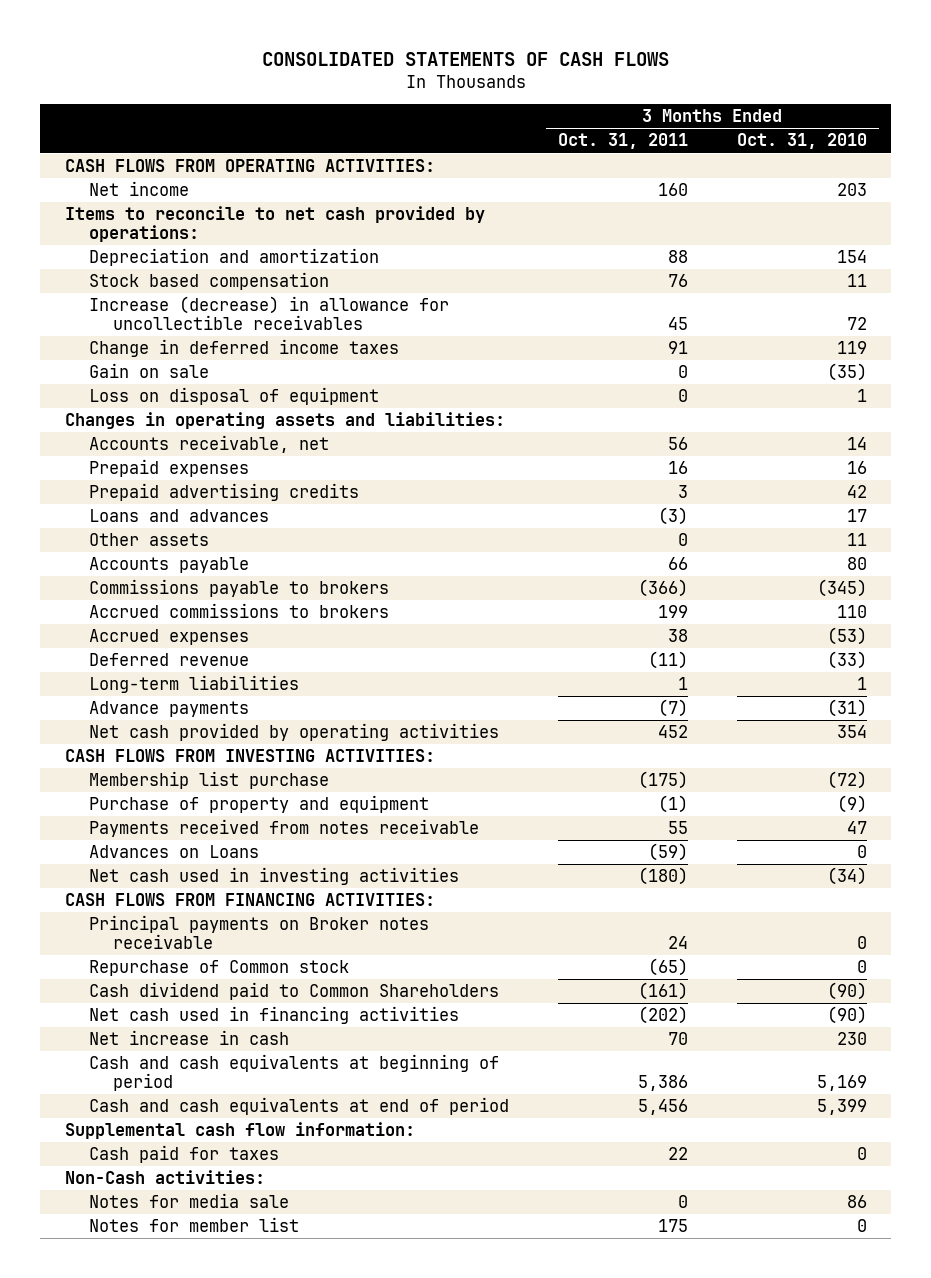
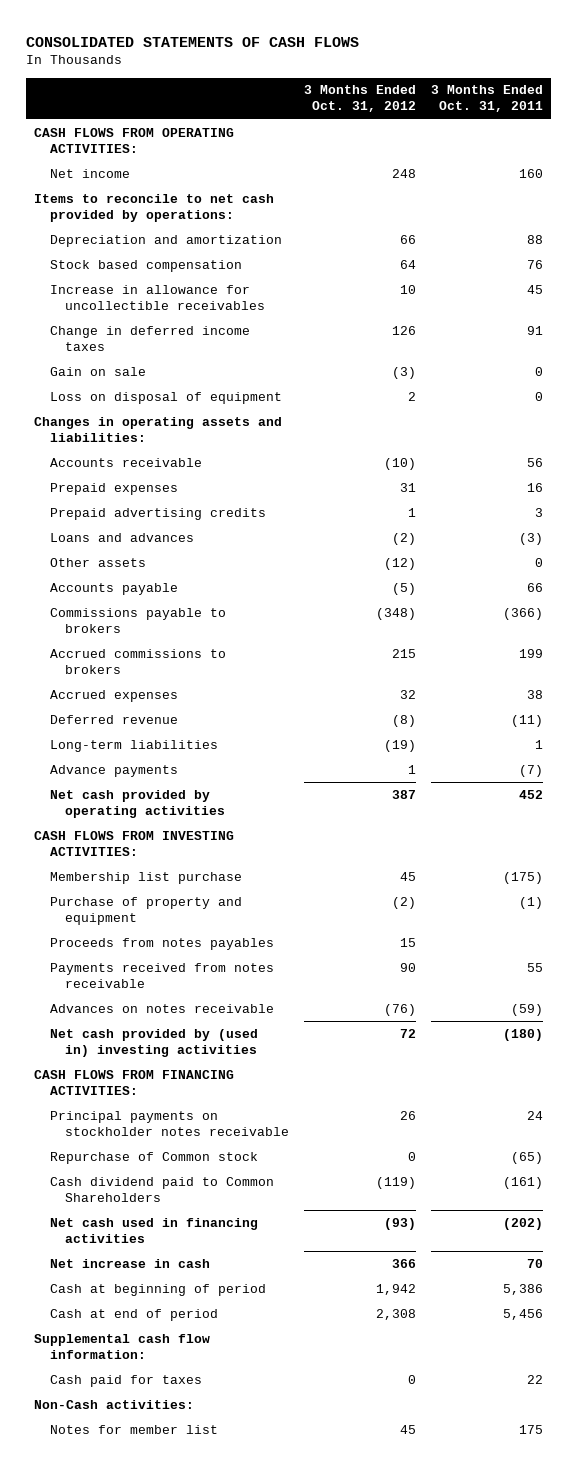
- | 3 Months Ended Oct. 31, 2011 | 3 Months Ended Oct. 31, 2010
+ | 3 Months Ended Oct. 31, 2012 | 3 Months Ended Oct. 31, 2011
- Increase (decrease) in allowance for uncollectible receivables | 45 | 72
+ Increase in allowance for uncollectible receivables | 10 | 45
- Accounts receivable, net | 56 | 14
+ Accounts receivable | (10) | 56
+ Proceeds from notes payables | 15 |
- Advances on Loans | (59) | 0
- Net cash used in investing activities | (180) | (34)
+ Advances on notes receivable | (76) | (59)
+ Net cash provided by (used in) investing activities | 72 | (180)
- Principal payments on Broker notes receivable | 24 | 0
+ Principal payments on stockholder notes receivable | 26 | 24
- Cash and cash equivalents at beginning of period | 5,386 | 5,169
- Cash and cash equivalents at end of period | 5,456 | 5,399
+ Cash at beginning of period | 1,942 | 5,386
+ Cash at end of period | 2,308 | 5,456
- Notes for media sale | 0 | 86

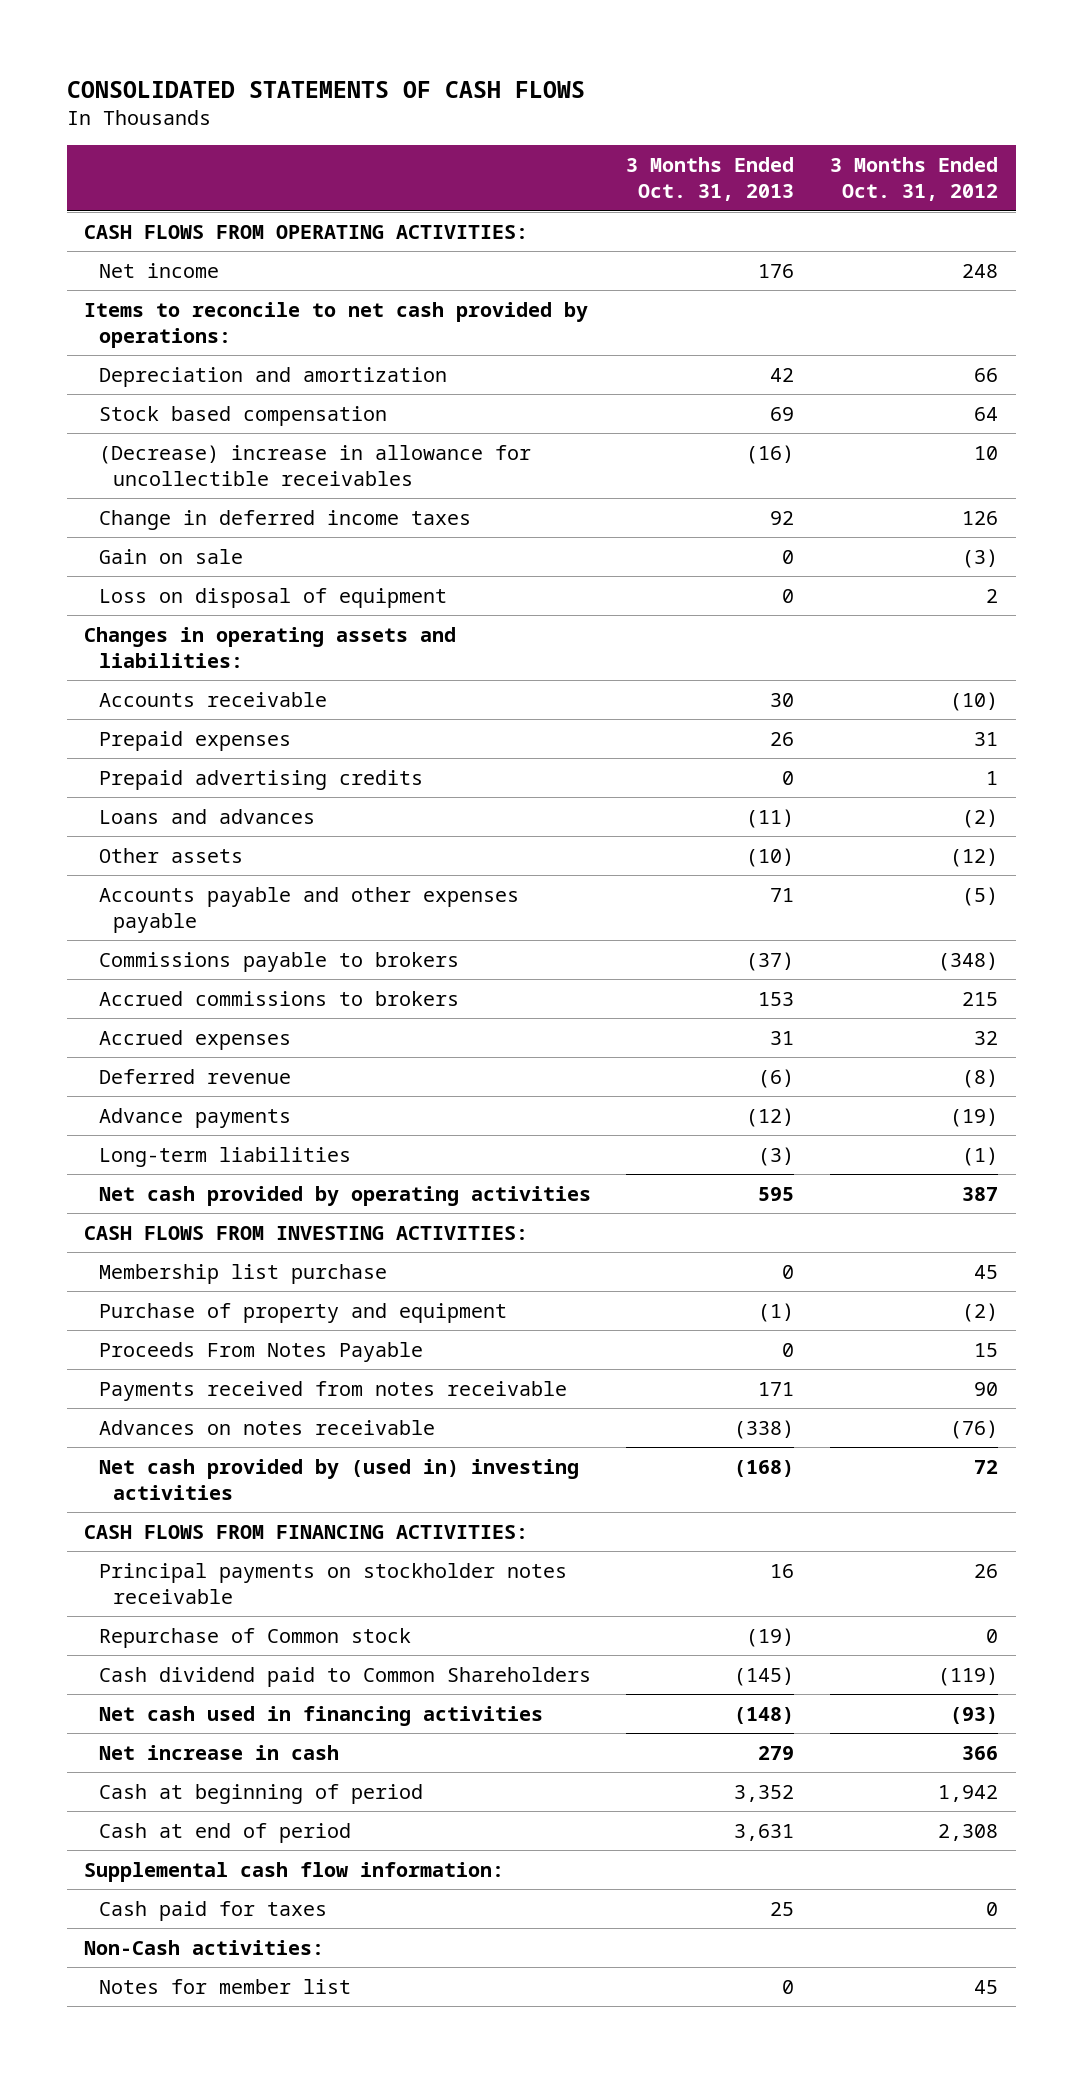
- | 3 Months Ended Oct. 31, 2012 | 3 Months Ended Oct. 31, 2011
+ | 3 Months Ended Oct. 31, 2013 | 3 Months Ended Oct. 31, 2012
- Increase in allowance for uncollectible receivables | 10 | 45
+ (Decrease) increase in allowance for uncollectible receivables | (16) | 10
- Accounts payable | (5) | 66
+ Accounts payable and other expenses payable | 71 | (5)
- Long-term liabilities | (19) | 1
- Advance payments | 1 | (7)
+ Advance payments | (12) | (19)
+ Long-term liabilities | (3) | (1)
- Proceeds from notes payables | 15 |
+ Proceeds From Notes Payable | 0 | 15

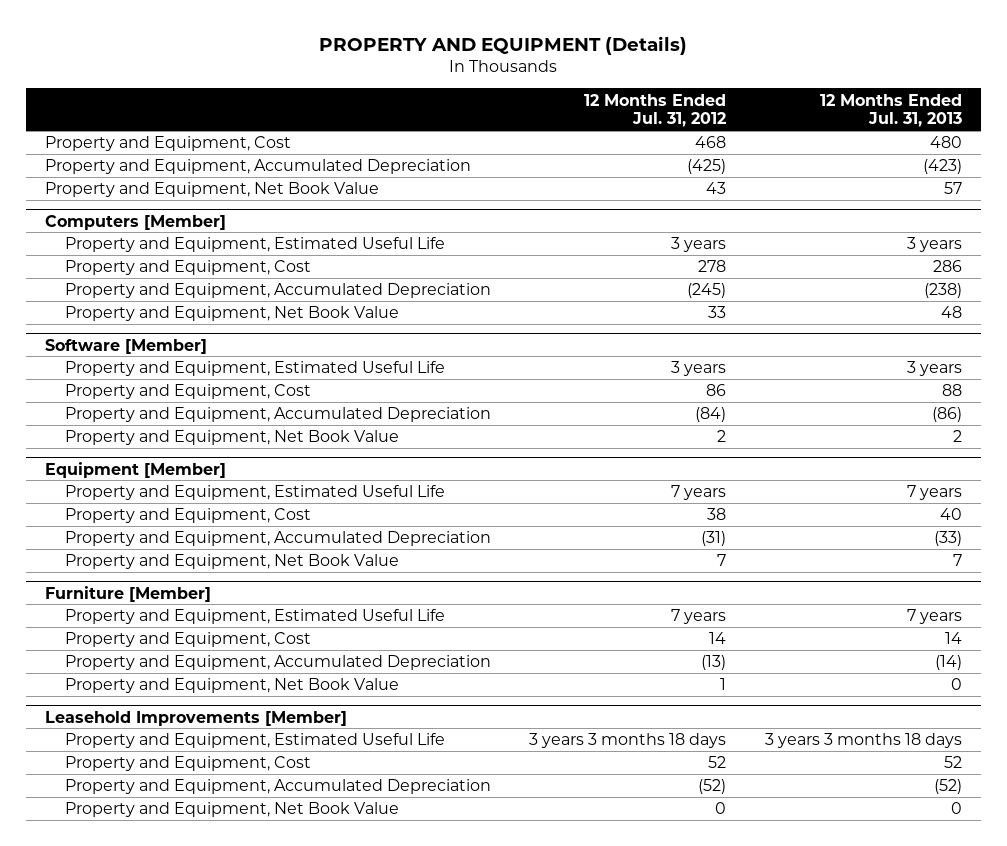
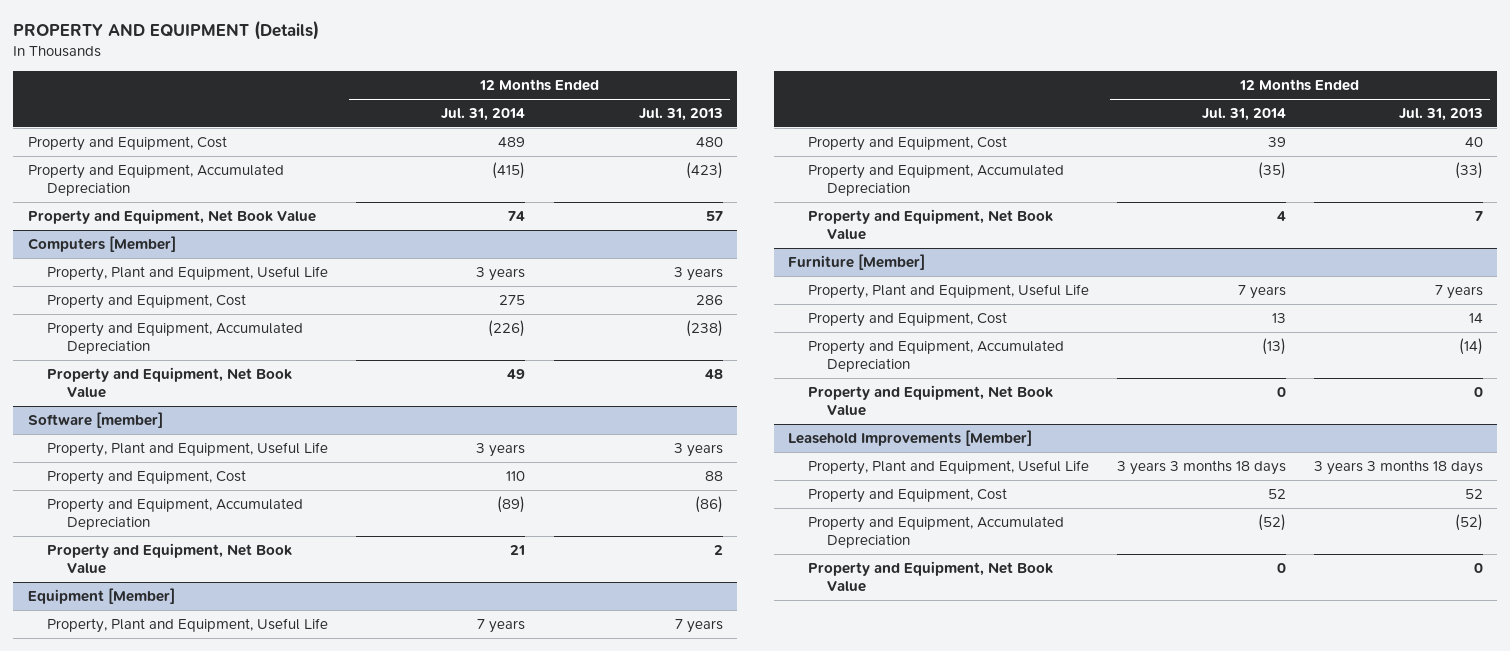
- | 12 Months Ended Jul. 31, 2012 | 12 Months Ended Jul. 31, 2013
+ | 12 Months Ended Jul. 31, 2014 | 12 Months Ended Jul. 31, 2013
@ Computers [Member]
- Property and Equipment, Estimated Useful Life | 3 years | 3 years
+ Property, Plant and Equipment, Useful Life | 3 years | 3 years
- Software [Member]
- Property and Equipment, Estimated Useful Life | 3 years | 3 years
+ Software [member]
+ Property, Plant and Equipment, Useful Life | 3 years | 3 years
@ Equipment [Member]
- Property and Equipment, Estimated Useful Life | 7 years | 7 years
+ Property, Plant and Equipment, Useful Life | 7 years | 7 years
@ Furniture [Member]
- Property and Equipment, Estimated Useful Life | 7 years | 7 years
+ Property, Plant and Equipment, Useful Life | 7 years | 7 years
@ Leasehold Improvements [Member]
- Property and Equipment, Estimated Useful Life | 3 years 3 months 18 days | 3 years 3 months 18 days
+ Property, Plant and Equipment, Useful Life | 3 years 3 months 18 days | 3 years 3 months 18 days

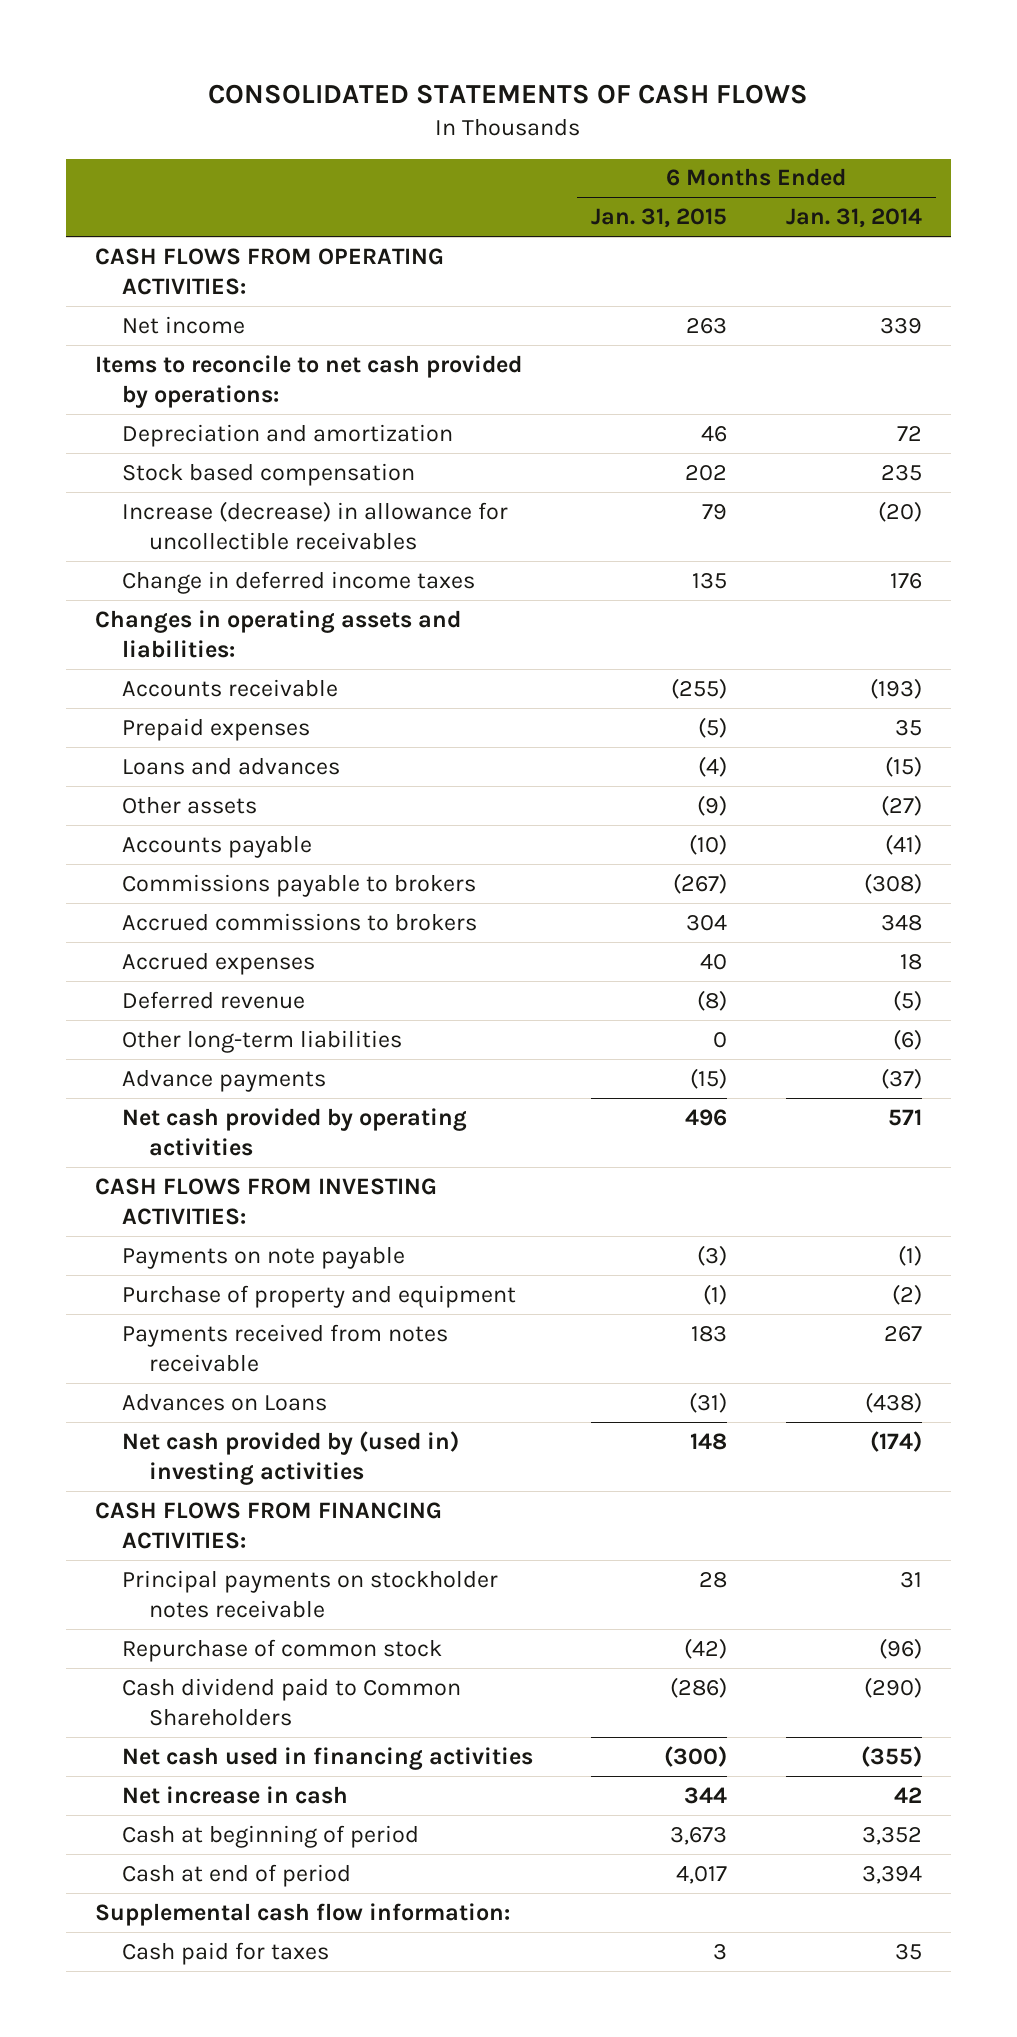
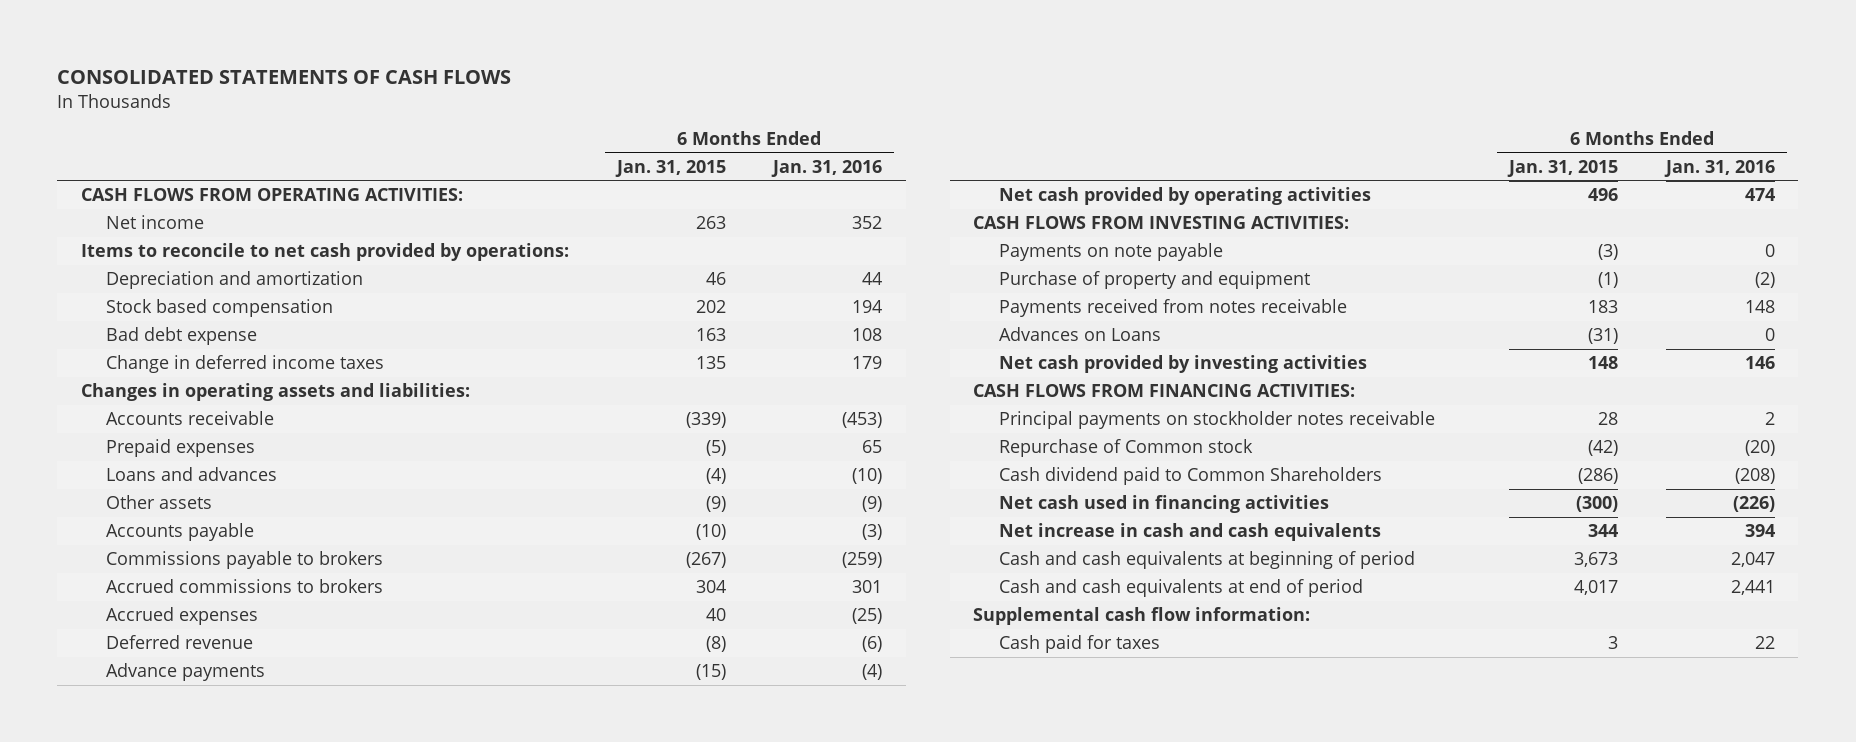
- | 6 Months Ended Jan. 31, 2015 | 6 Months Ended Jan. 31, 2014
+ | 6 Months Ended Jan. 31, 2015 | 6 Months Ended Jan. 31, 2016
- Increase (decrease) in allowance for uncollectible receivables | 79 | (20)
+ Bad debt expense | 163 | 108
- Accounts receivable | (255) | (193)
+ Accounts receivable | (339) | (453)
- Other long-term liabilities | 0 | (6)
- Net cash provided by (used in) investing activities | 148 | (174)
+ Net cash provided by investing activities | 148 | 146
- Repurchase of common stock | (42) | (96)
+ Repurchase of Common stock | (42) | (20)
- Net increase in cash | 344 | 42
- Cash at beginning of period | 3,673 | 3,352
- Cash at end of period | 4,017 | 3,394
+ Net increase in cash and cash equivalents | 344 | 394
+ Cash and cash equivalents at beginning of period | 3,673 | 2,047
+ Cash and cash equivalents at end of period | 4,017 | 2,441

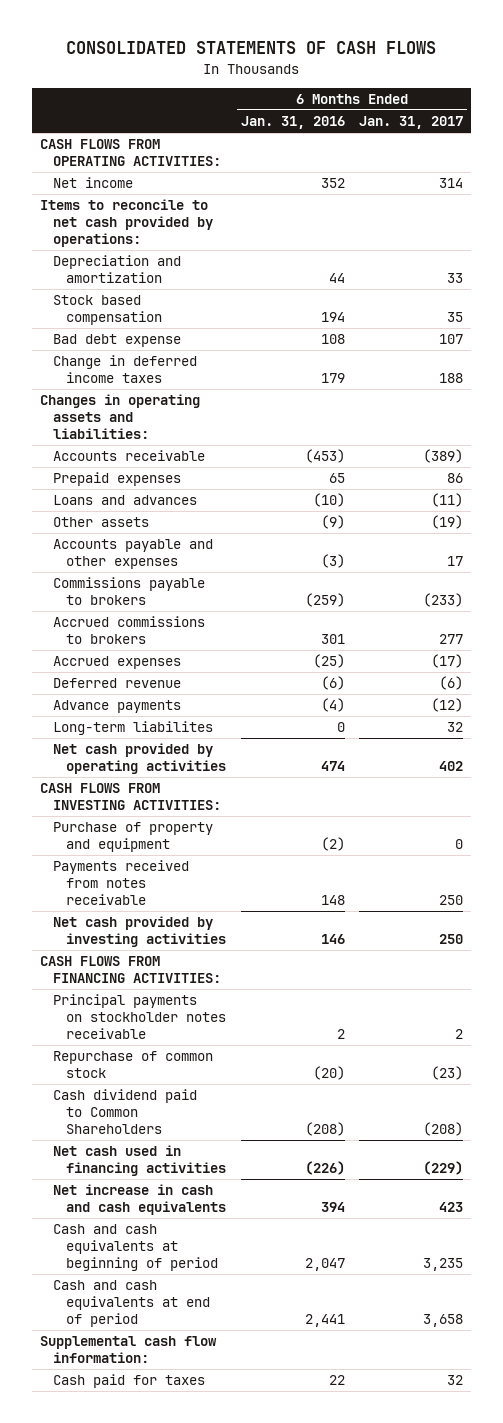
- | 6 Months Ended Jan. 31, 2015 | 6 Months Ended Jan. 31, 2016
+ | 6 Months Ended Jan. 31, 2016 | 6 Months Ended Jan. 31, 2017
- Accounts payable | (10) | (3)
+ Accounts payable and other expenses | (3) | 17
+ Long-term liabilites | 0 | 32
- Payments on note payable | (3) | 0
- Advances on Loans | (31) | 0
- Repurchase of Common stock | (42) | (20)
+ Repurchase of common stock | (20) | (23)

